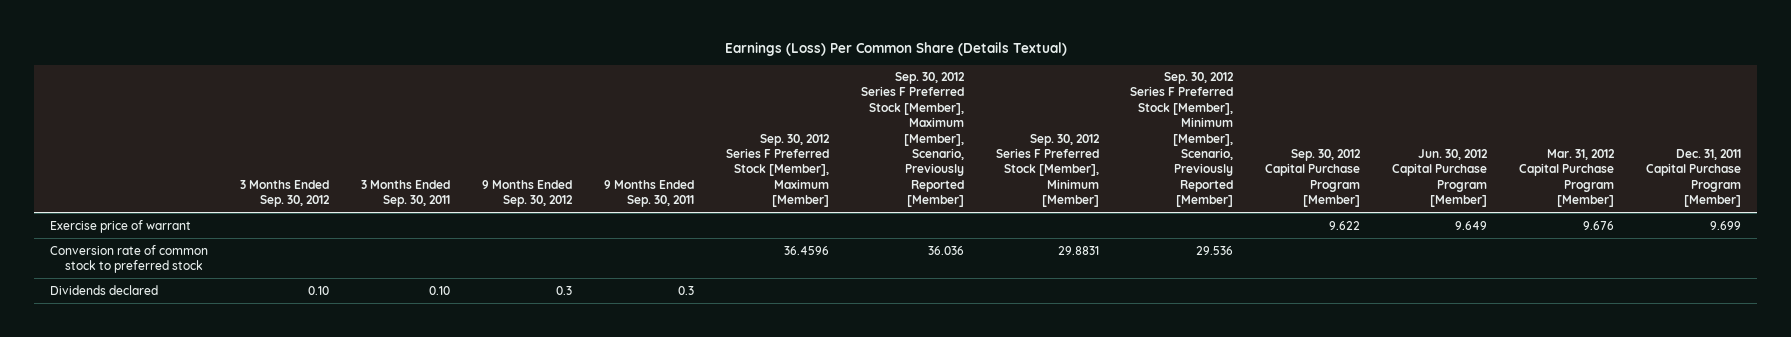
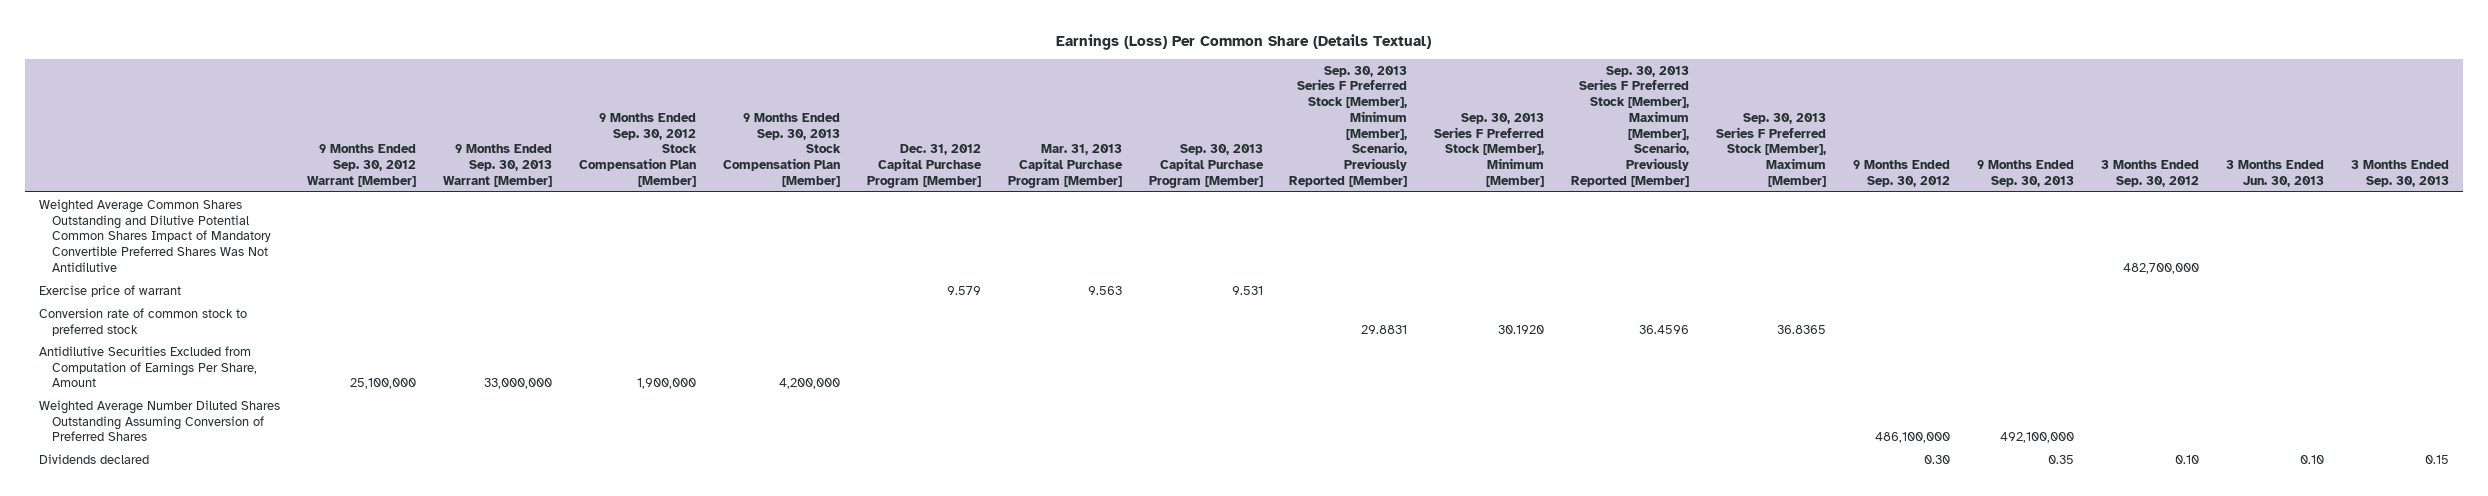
- | 3 Months Ended Sep. 30, 2012 | 3 Months Ended Sep. 30, 2011 | 9 Months Ended Sep. 30, 2012 | 9 Months Ended Sep. 30, 2011 | Sep. 30, 2012 Series F Preferred Stock [Member], Maximum [Member] | Sep. 30, 2012 Series F Preferred Stock [Member], Maximum [Member], Scenario, Previously Reported [Member] | Sep. 30, 2012 Series F Preferred Stock [Member], Minimum [Member] | Sep. 30, 2012 Series F Preferred Stock [Member], Minimum [Member], Scenario, Previously Reported [Member] | Sep. 30, 2012 Capital Purchase Program [Member] | Jun. 30, 2012 Capital Purchase Program [Member] | Mar. 31, 2012 Capital Purchase Program [Member] | Dec. 31, 2011 Capital Purchase Program [Member]
+ | 9 Months Ended Sep. 30, 2012 Warrant [Member] | 9 Months Ended Sep. 30, 2013 Warrant [Member] | 9 Months Ended Sep. 30, 2012 Stock Compensation Plan [Member] | 9 Months Ended Sep. 30, 2013 Stock Compensation Plan [Member] | Dec. 31, 2012 Capital Purchase Program [Member] | Mar. 31, 2013 Capital Purchase Program [Member] | Sep. 30, 2013 Capital Purchase Program [Member] | Sep. 30, 2013 Series F Preferred Stock [Member], Minimum [Member], Scenario, Previously Reported [Member] | Sep. 30, 2013 Series F Preferred Stock [Member], Minimum [Member] | Sep. 30, 2013 Series F Preferred Stock [Member], Maximum [Member], Scenario, Previously Reported [Member] | Sep. 30, 2013 Series F Preferred Stock [Member], Maximum [Member] | 9 Months Ended Sep. 30, 2012 | 9 Months Ended Sep. 30, 2013 | 3 Months Ended Sep. 30, 2012 | 3 Months Ended Jun. 30, 2013 | 3 Months Ended Sep. 30, 2013
+ Weighted Average Common Shares Outstanding and Dilutive Potential Common Shares Impact of Mandatory Convertible Preferred Shares Was Not Antidilutive | | | | | | | | | | | | | | 482,700,000 | |
- Dividends declared | 0.10 | 0.10 | 0.3 | 0.3 | | | | | | | |
+ Antidilutive Securities Excluded from Computation of Earnings Per Share, Amount | 25,100,000 | 33,000,000 | 1,900,000 | 4,200,000 | | | | | | | | | | | |
+ Weighted Average Number Diluted Shares Outstanding Assuming Conversion of Preferred Shares | | | | | | | | | | | | 486,100,000 | 492,100,000 | | |
+ Dividends declared | | | | | | | | | | | | 0.30 | 0.35 | 0.10 | 0.10 | 0.15

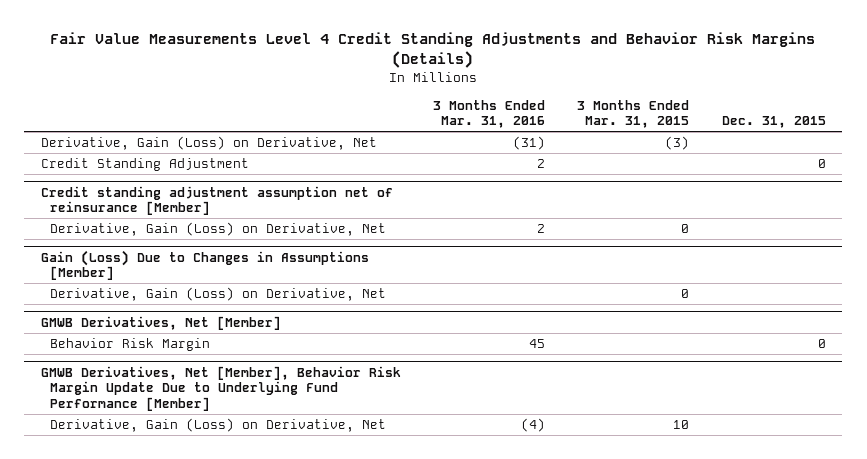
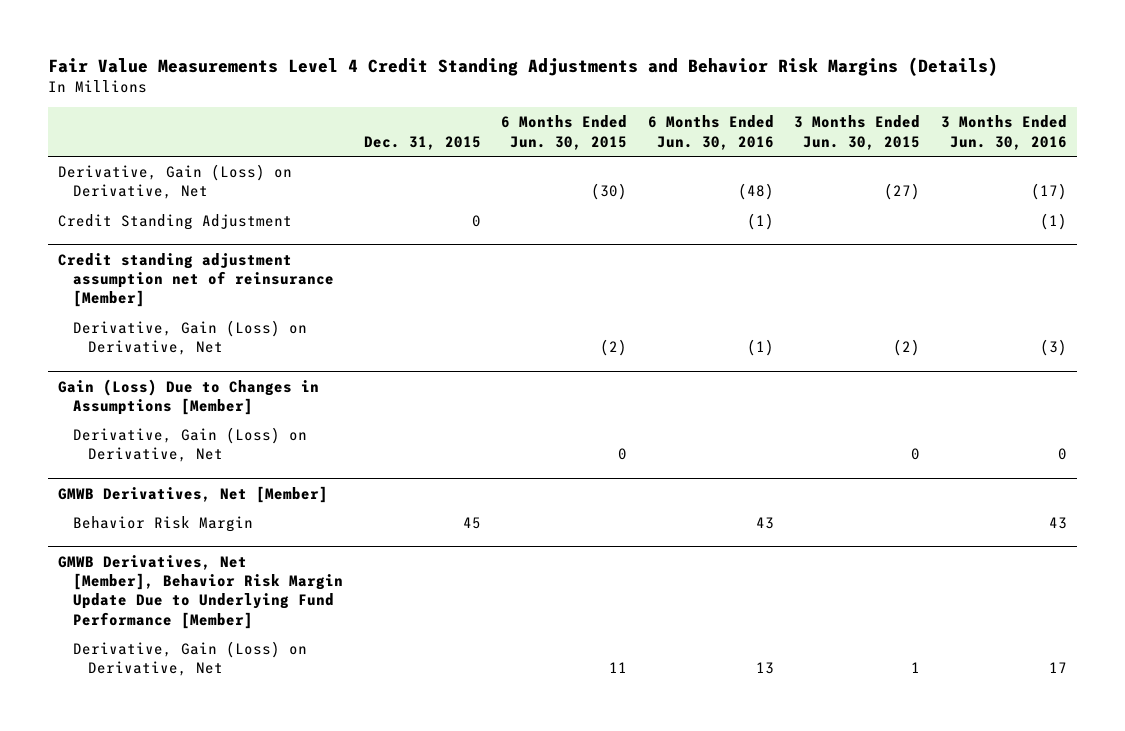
- | 3 Months Ended Mar. 31, 2016 | 3 Months Ended Mar. 31, 2015 | Dec. 31, 2015
+ | Dec. 31, 2015 | 6 Months Ended Jun. 30, 2015 | 6 Months Ended Jun. 30, 2016 | 3 Months Ended Jun. 30, 2015 | 3 Months Ended Jun. 30, 2016
@ GMWB Derivatives, Net [Member]
- Behavior Risk Margin | 45 | | 0
+ Behavior Risk Margin | 45 | | 43 | | 43

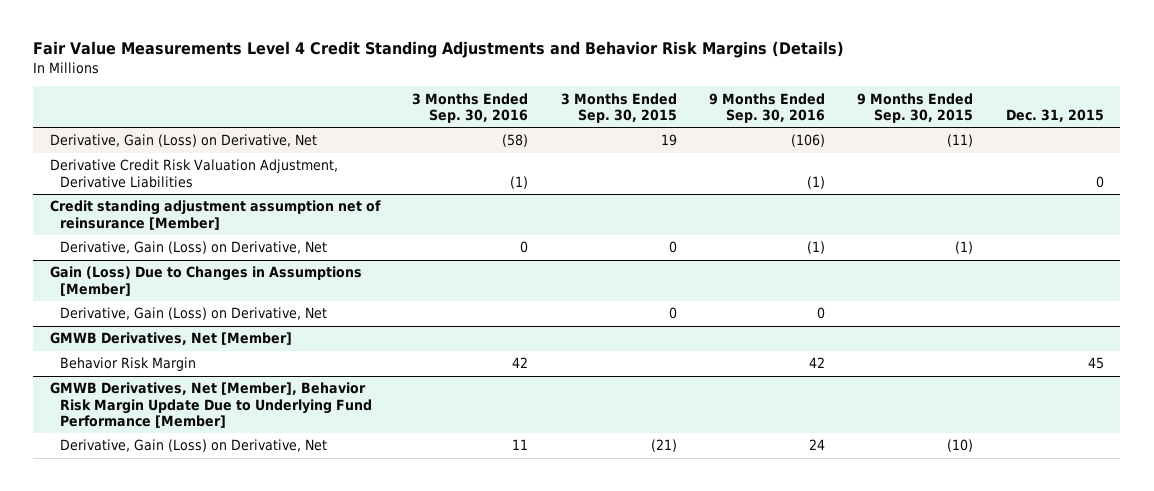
- | Dec. 31, 2015 | 6 Months Ended Jun. 30, 2015 | 6 Months Ended Jun. 30, 2016 | 3 Months Ended Jun. 30, 2015 | 3 Months Ended Jun. 30, 2016
+ | 3 Months Ended Sep. 30, 2016 | 3 Months Ended Sep. 30, 2015 | 9 Months Ended Sep. 30, 2016 | 9 Months Ended Sep. 30, 2015 | Dec. 31, 2015
- Credit Standing Adjustment | 0 | | (1) | | (1)
+ Derivative Credit Risk Valuation Adjustment, Derivative Liabilities | (1) | | (1) | | 0

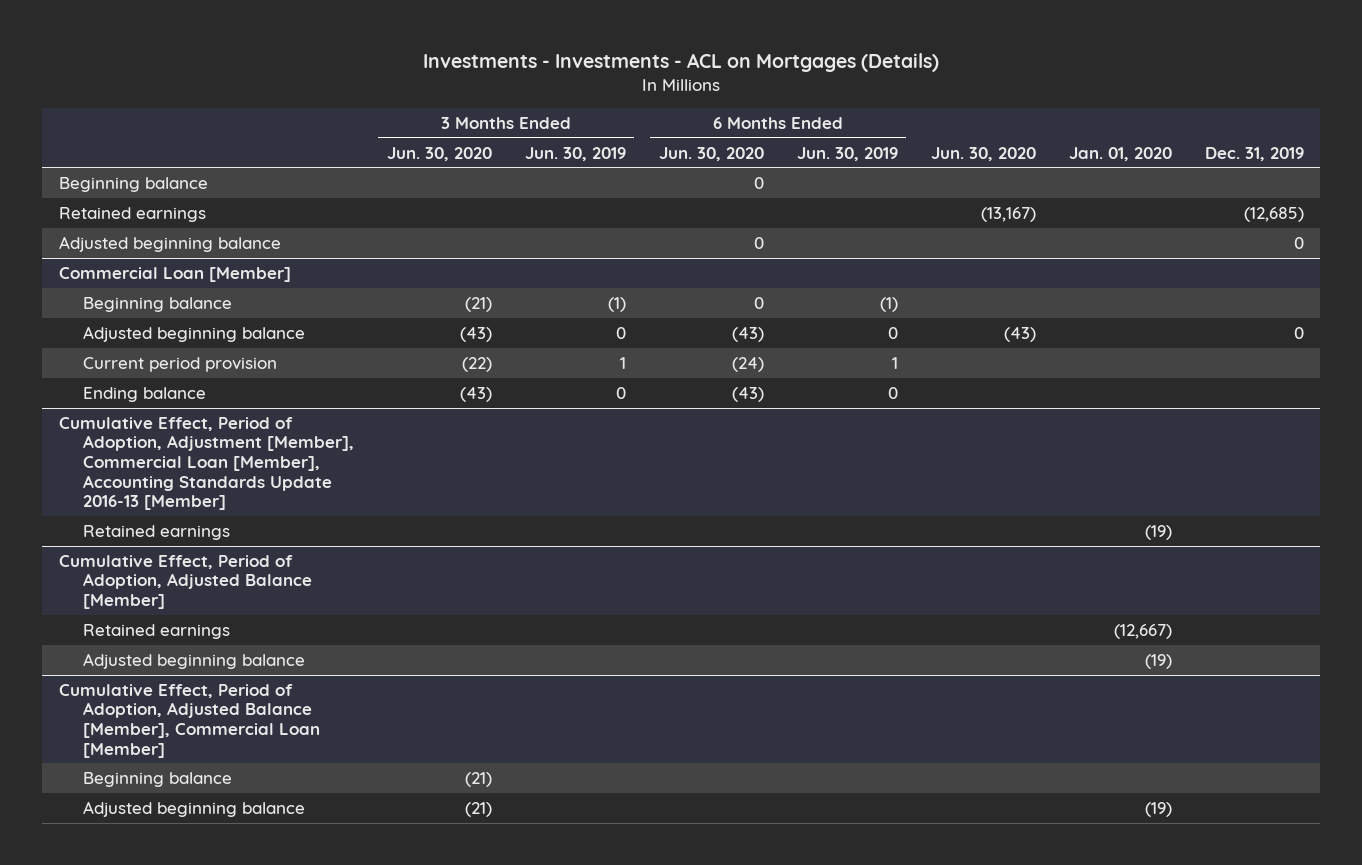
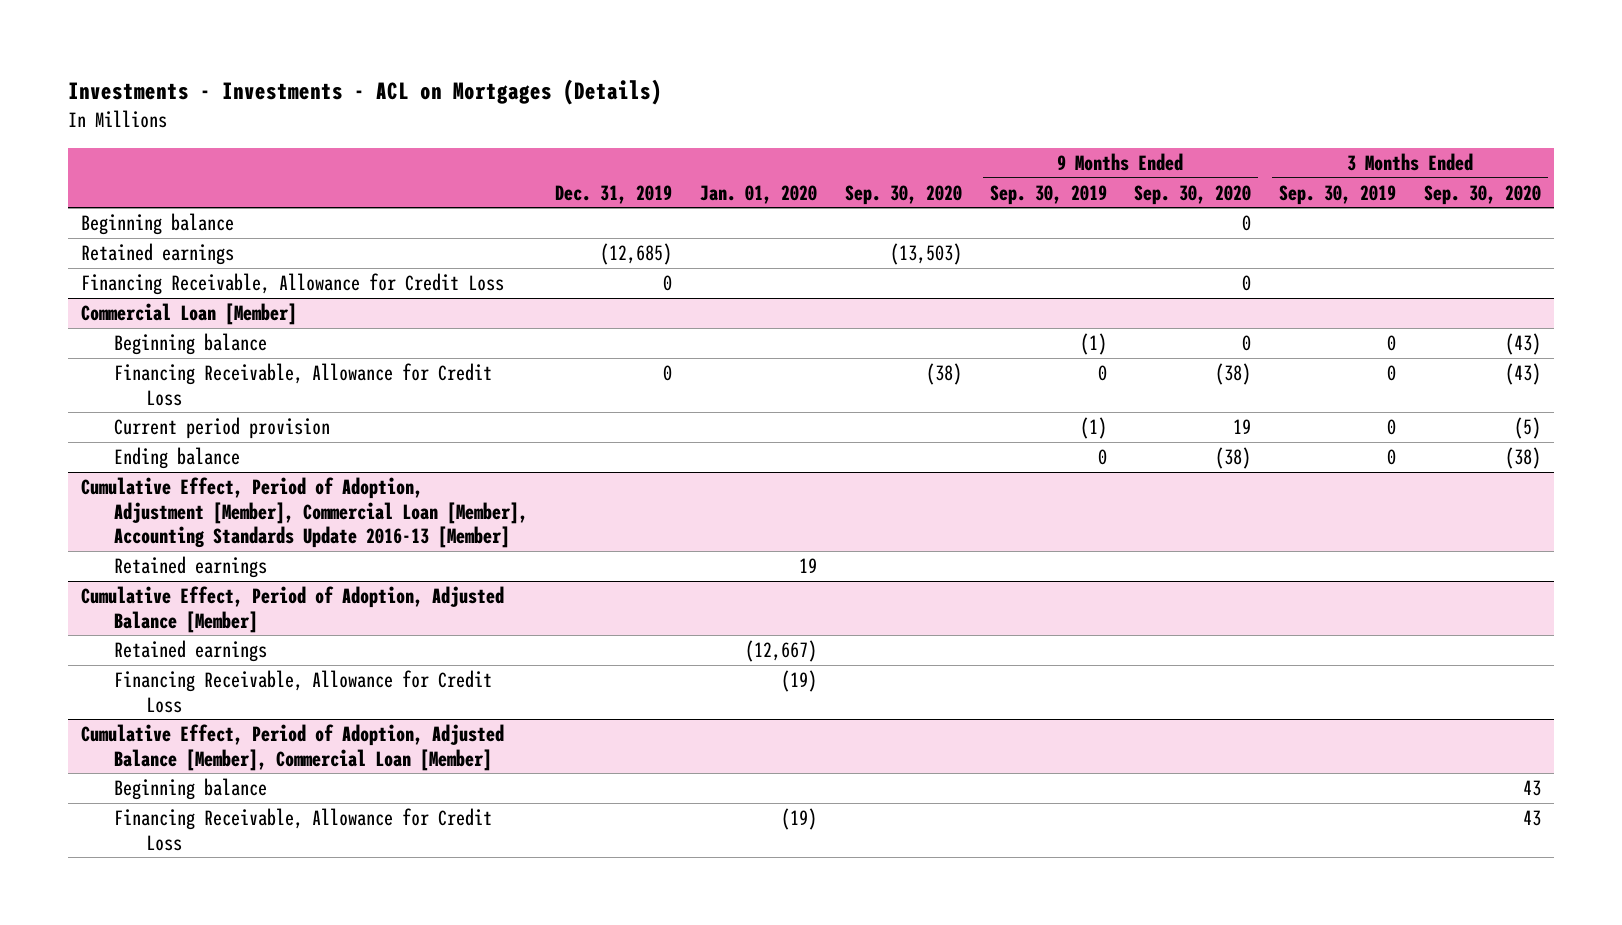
- | 3 Months Ended Jun. 30, 2020 | 3 Months Ended Jun. 30, 2019 | 6 Months Ended Jun. 30, 2020 | 6 Months Ended Jun. 30, 2019 | Jun. 30, 2020 | Jan. 01, 2020 | Dec. 31, 2019
+ | Dec. 31, 2019 | Jan. 01, 2020 | Sep. 30, 2020 | 9 Months Ended Sep. 30, 2019 | 9 Months Ended Sep. 30, 2020 | 3 Months Ended Sep. 30, 2019 | 3 Months Ended Sep. 30, 2020
- Adjusted beginning balance | | | 0 | | | | 0
+ Financing Receivable, Allowance for Credit Loss | 0 | | | | 0 | |
@ Commercial Loan [Member]
- Adjusted beginning balance | (43) | 0 | (43) | 0 | (43) | | 0
+ Financing Receivable, Allowance for Credit Loss | 0 | | (38) | 0 | (38) | 0 | (43)
@ Cumulative Effect, Period of Adoption, Adjustment [Member], Commercial Loan [Member], Accounting Standards Update 2016-13 [Member]
- Retained earnings | | | | | | (19) |
+ Retained earnings | | 19 | | | | |
@ Cumulative Effect, Period of Adoption, Adjusted Balance [Member]
- Adjusted beginning balance | | | | | | (19) |
+ Financing Receivable, Allowance for Credit Loss | | (19) | | | | |
@ Cumulative Effect, Period of Adoption, Adjusted Balance [Member], Commercial Loan [Member]
- Adjusted beginning balance | (21) | | | | | (19) |
+ Financing Receivable, Allowance for Credit Loss | | (19) | | | | | 43

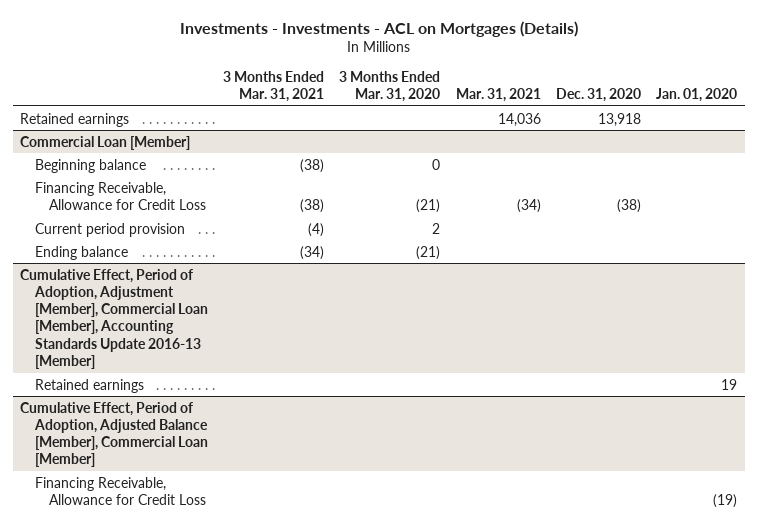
- | Dec. 31, 2019 | Jan. 01, 2020 | Sep. 30, 2020 | 9 Months Ended Sep. 30, 2019 | 9 Months Ended Sep. 30, 2020 | 3 Months Ended Sep. 30, 2019 | 3 Months Ended Sep. 30, 2020
+ | 3 Months Ended Mar. 31, 2021 | 3 Months Ended Mar. 31, 2020 | Mar. 31, 2021 | Dec. 31, 2020 | Jan. 01, 2020
- Beginning balance | | | | | 0 | |
- Financing Receivable, Allowance for Credit Loss | 0 | | | | 0 | |
- Cumulative Effect, Period of Adoption, Adjusted Balance [Member]
- Retained earnings | | (12,667) | | | | |
- Financing Receivable, Allowance for Credit Loss | | (19) | | | | |
@ Cumulative Effect, Period of Adoption, Adjusted Balance [Member], Commercial Loan [Member]
- Beginning balance | | | | | | | 43

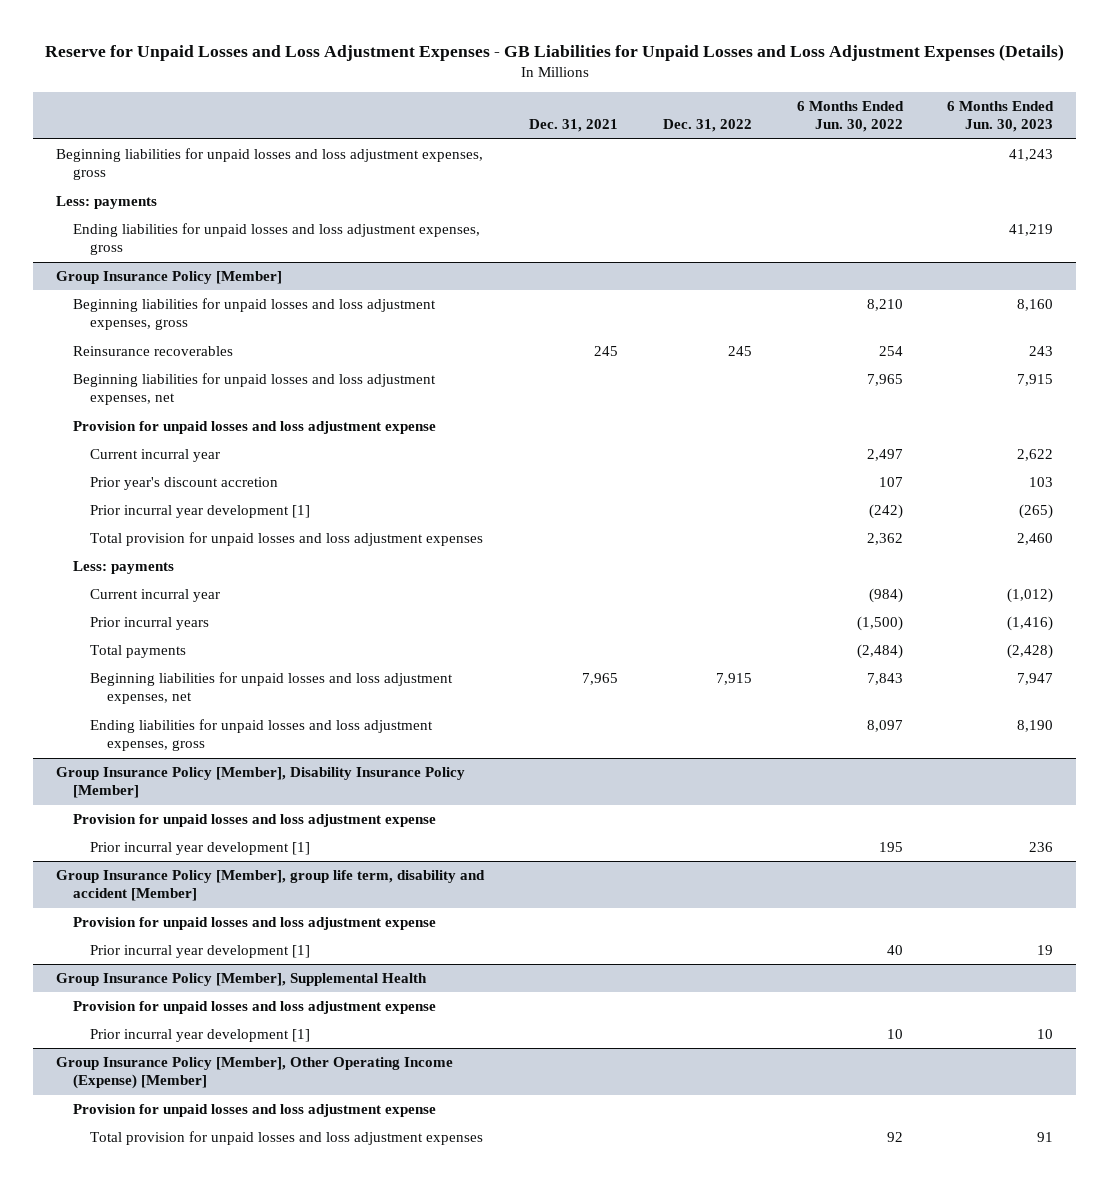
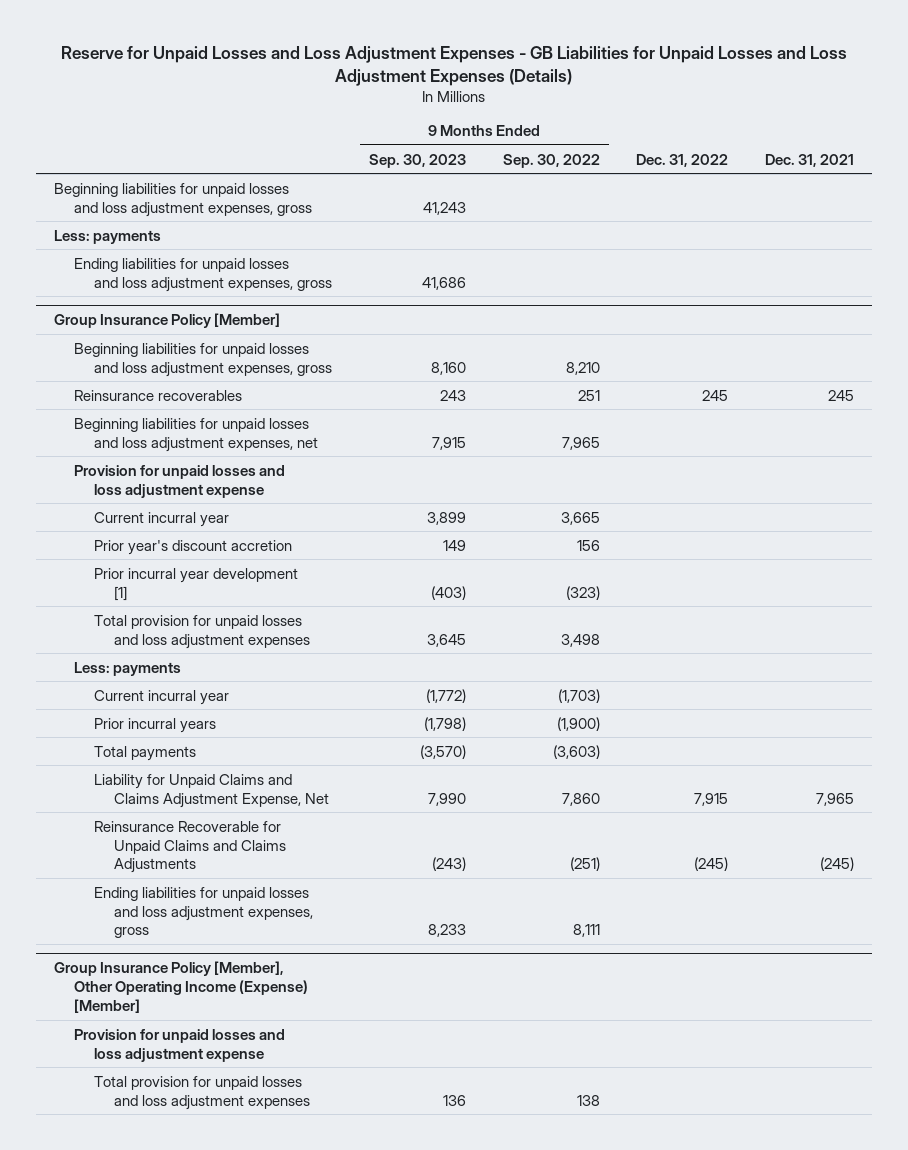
- | Dec. 31, 2021 | Dec. 31, 2022 | 6 Months Ended Jun. 30, 2022 | 6 Months Ended Jun. 30, 2023
+ | 9 Months Ended Sep. 30, 2023 | 9 Months Ended Sep. 30, 2022 | Dec. 31, 2022 | Dec. 31, 2021
@ Group Insurance Policy [Member]
- Beginning liabilities for unpaid losses and loss adjustment expenses, net | 7,965 | 7,915 | 7,843 | 7,947
+ Liability for Unpaid Claims and Claims Adjustment Expense, Net | 7,990 | 7,860 | 7,915 | 7,965
+ Reinsurance Recoverable for Unpaid Claims and Claims Adjustments | (243) | (251) | (245) | (245)
- Group Insurance Policy [Member], Disability Insurance Policy [Member]
- Provision for unpaid losses and loss adjustment expense
- Prior incurral year development [1] | | | 195 | 236
- Group Insurance Policy [Member], group life term, disability and accident [Member]
- Provision for unpaid losses and loss adjustment expense
- Prior incurral year development [1] | | | 40 | 19
- Group Insurance Policy [Member], Supplemental Health
- Provision for unpaid losses and loss adjustment expense
- Prior incurral year development [1] | | | 10 | 10

